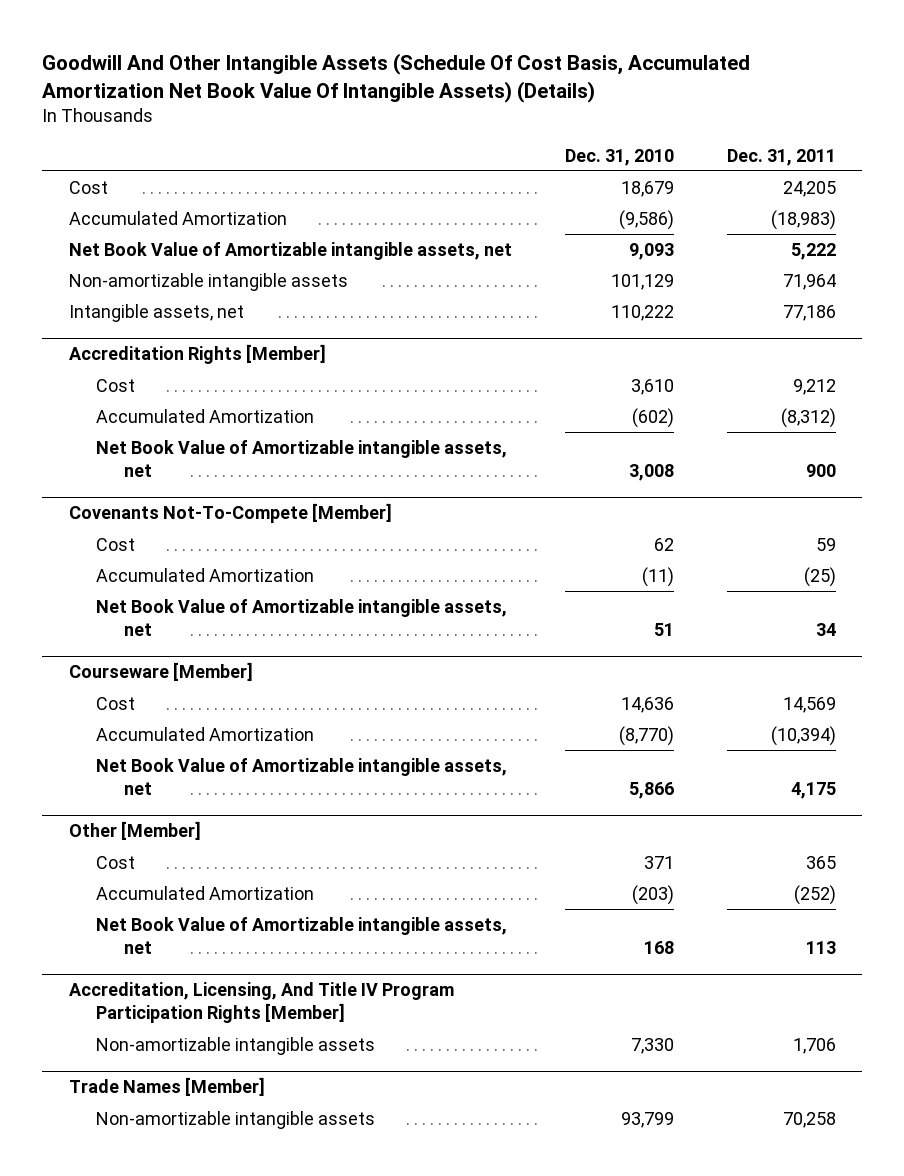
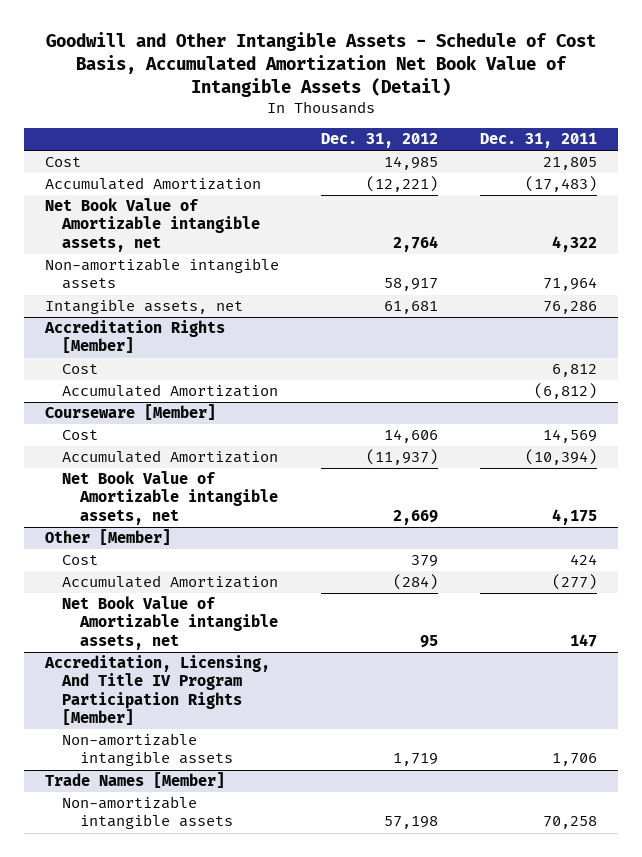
- Goodwill And Other Intangible Assets (Schedule Of Cost Basis, Accumulated Amortization Net Book Value Of Intangible Assets) (Details)
+ Goodwill and Other Intangible Assets - Schedule of Cost Basis, Accumulated Amortization Net Book Value of Intangible Assets (Detail)
- | Dec. 31, 2010 | Dec. 31, 2011
+ | Dec. 31, 2012 | Dec. 31, 2011
- Cost | 18,679 | 24,205
- Accumulated Amortization | (9,586) | (18,983)
- Net Book Value of Amortizable intangible assets, net | 9,093 | 5,222
+ Cost | 14,985 | 21,805
+ Accumulated Amortization | (12,221) | (17,483)
+ Net Book Value of Amortizable intangible assets, net | 2,764 | 4,322
- Intangible assets, net | 110,222 | 77,186
+ Intangible assets, net | 61,681 | 76,286
@ Accreditation Rights [Member]
- Cost | 3,610 | 9,212
- Accumulated Amortization | (602) | (8,312)
- Net Book Value of Amortizable intangible assets, net | 3,008 | 900
- Covenants Not-To-Compete [Member]
- Cost | 62 | 59
- Accumulated Amortization | (11) | (25)
- Net Book Value of Amortizable intangible assets, net | 51 | 34
@ Accreditation Rights [Member]
+ Cost | | 6,812
+ Accumulated Amortization | | (6,812)
@ Other [Member]
- Cost | 371 | 365
- Accumulated Amortization | (203) | (252)
- Net Book Value of Amortizable intangible assets, net | 168 | 113
+ Cost | 379 | 424
+ Accumulated Amortization | (284) | (277)
+ Net Book Value of Amortizable intangible assets, net | 95 | 147

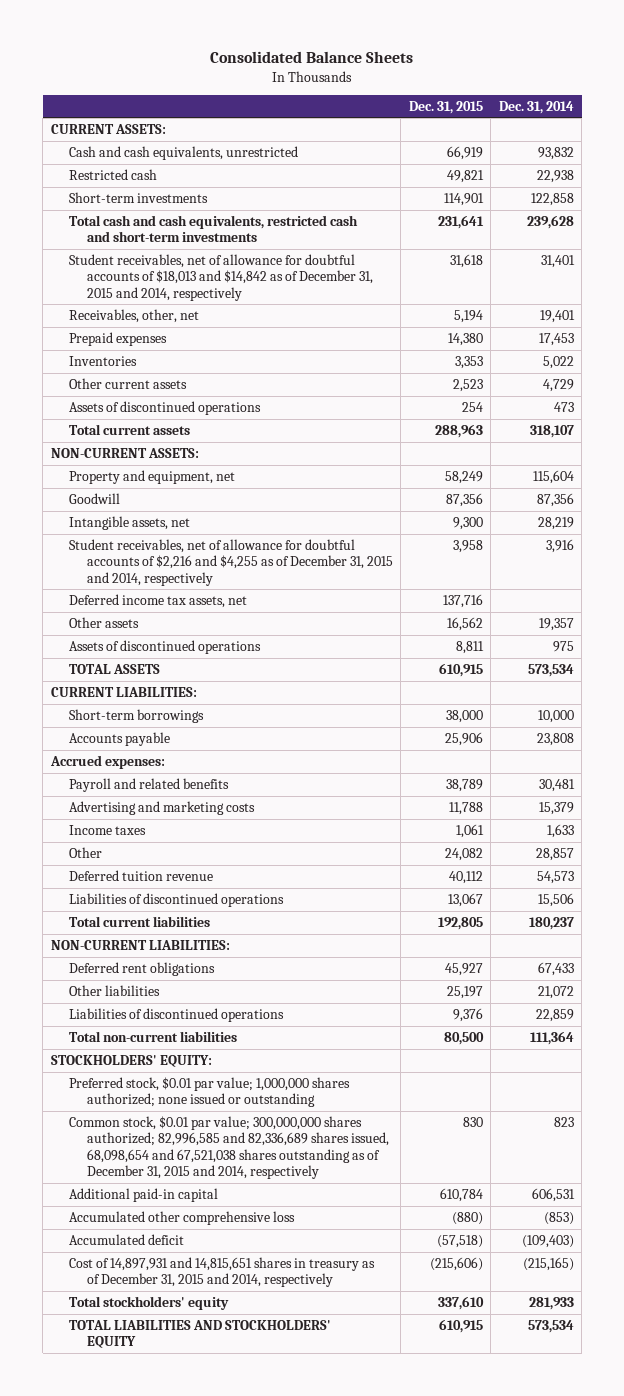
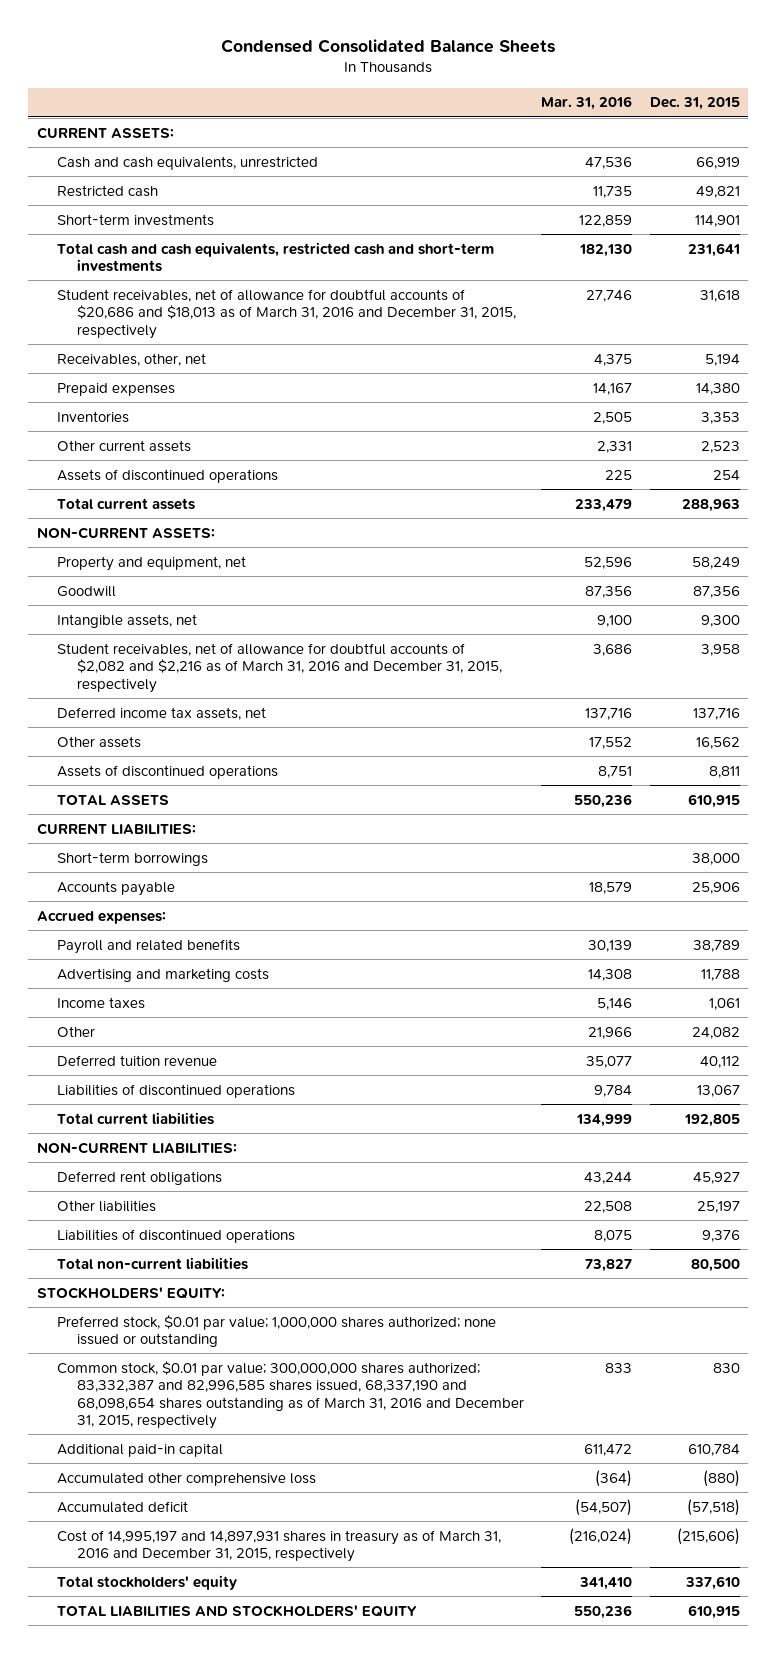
- Consolidated Balance Sheets
+ Condensed Consolidated Balance Sheets
- | Dec. 31, 2015 | Dec. 31, 2014
+ | Mar. 31, 2016 | Dec. 31, 2015
- Student receivables, net of allowance for doubtful accounts of $18,013 and $14,842 as of December 31, 2015 and 2014, respectively | 31,618 | 31,401
+ Student receivables, net of allowance for doubtful accounts of $20,686 and $18,013 as of March 31, 2016 and December 31, 2015, respectively | 27,746 | 31,618
- Student receivables, net of allowance for doubtful accounts of $2,216 and $4,255 as of December 31, 2015 and 2014, respectively | 3,958 | 3,916
+ Student receivables, net of allowance for doubtful accounts of $2,082 and $2,216 as of March 31, 2016 and December 31, 2015, respectively | 3,686 | 3,958
- Common stock, $0.01 par value; 300,000,000 shares authorized; 82,996,585 and 82,336,689 shares issued, 68,098,654 and 67,521,038 shares outstanding as of December 31, 2015 and 2014, respectively | 830 | 823
+ Common stock, $0.01 par value; 300,000,000 shares authorized; 83,332,387 and 82,996,585 shares issued, 68,337,190 and 68,098,654 shares outstanding as of March 31, 2016 and December 31, 2015, respectively | 833 | 830
- Cost of 14,897,931 and 14,815,651 shares in treasury as of December 31, 2015 and 2014, respectively | (215,606) | (215,165)
+ Cost of 14,995,197 and 14,897,931 shares in treasury as of March 31, 2016 and December 31, 2015, respectively | (216,024) | (215,606)

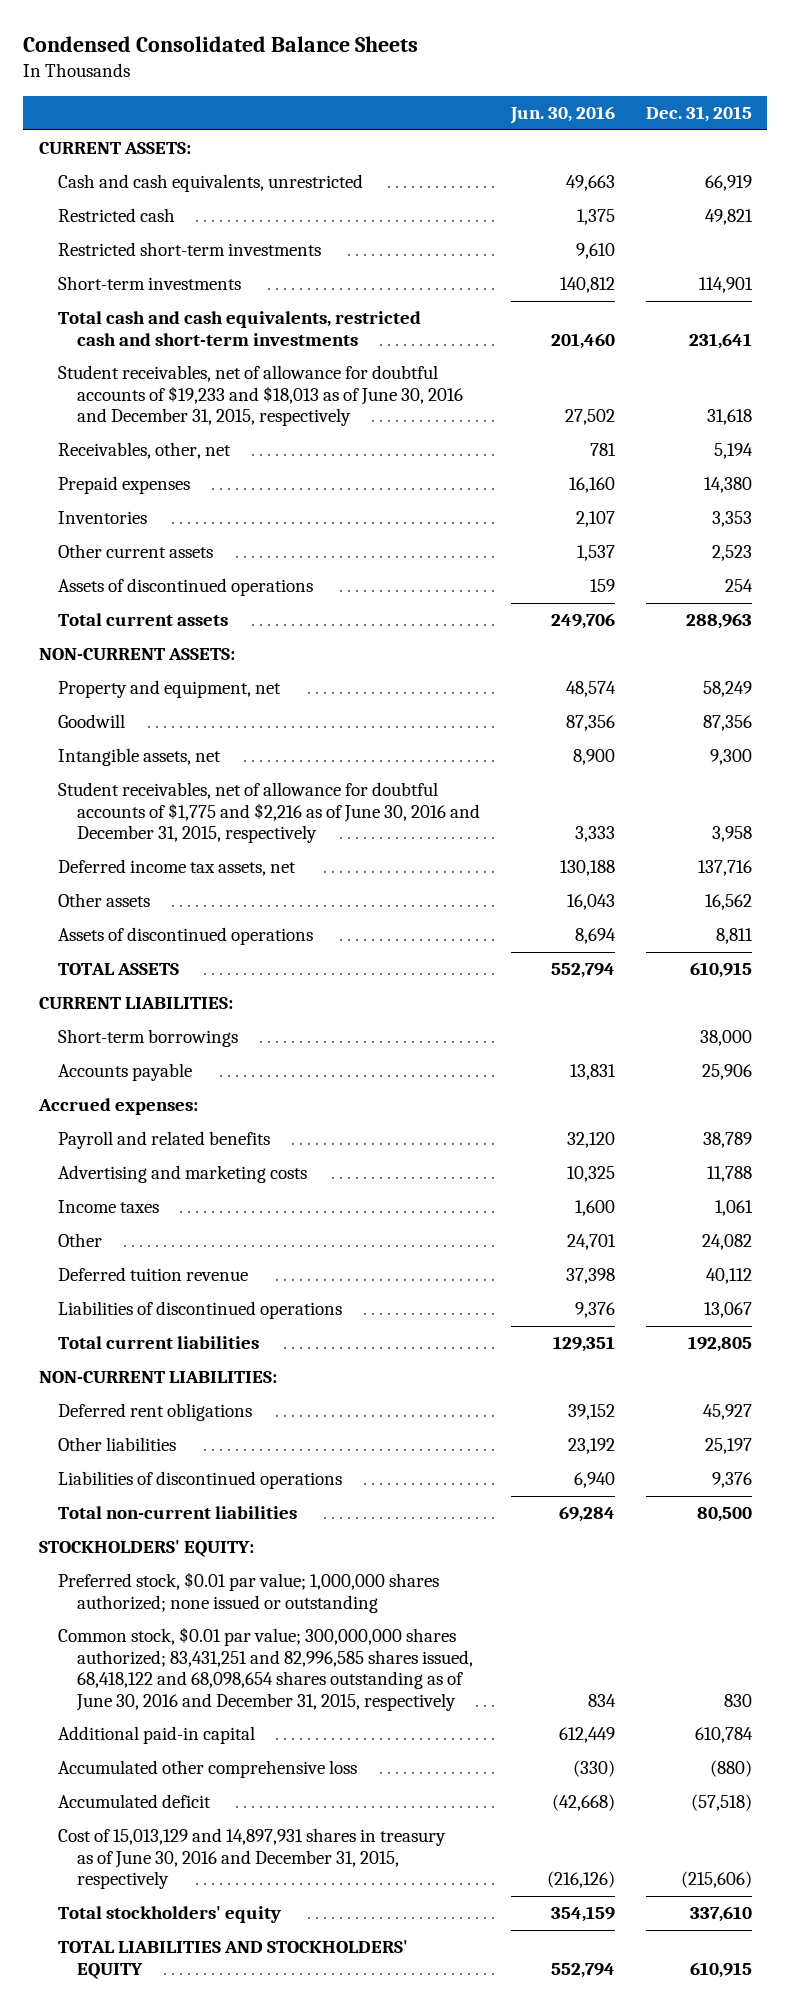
- | Mar. 31, 2016 | Dec. 31, 2015
+ | Jun. 30, 2016 | Dec. 31, 2015
+ Restricted short-term investments | 9,610 |
- Student receivables, net of allowance for doubtful accounts of $20,686 and $18,013 as of March 31, 2016 and December 31, 2015, respectively | 27,746 | 31,618
+ Student receivables, net of allowance for doubtful accounts of $19,233 and $18,013 as of June 30, 2016 and December 31, 2015, respectively | 27,502 | 31,618
- Student receivables, net of allowance for doubtful accounts of $2,082 and $2,216 as of March 31, 2016 and December 31, 2015, respectively | 3,686 | 3,958
+ Student receivables, net of allowance for doubtful accounts of $1,775 and $2,216 as of June 30, 2016 and December 31, 2015, respectively | 3,333 | 3,958
- Common stock, $0.01 par value; 300,000,000 shares authorized; 83,332,387 and 82,996,585 shares issued, 68,337,190 and 68,098,654 shares outstanding as of March 31, 2016 and December 31, 2015, respectively | 833 | 830
+ Common stock, $0.01 par value; 300,000,000 shares authorized; 83,431,251 and 82,996,585 shares issued, 68,418,122 and 68,098,654 shares outstanding as of June 30, 2016 and December 31, 2015, respectively | 834 | 830
- Cost of 14,995,197 and 14,897,931 shares in treasury as of March 31, 2016 and December 31, 2015, respectively | (216,024) | (215,606)
+ Cost of 15,013,129 and 14,897,931 shares in treasury as of June 30, 2016 and December 31, 2015, respectively | (216,126) | (215,606)

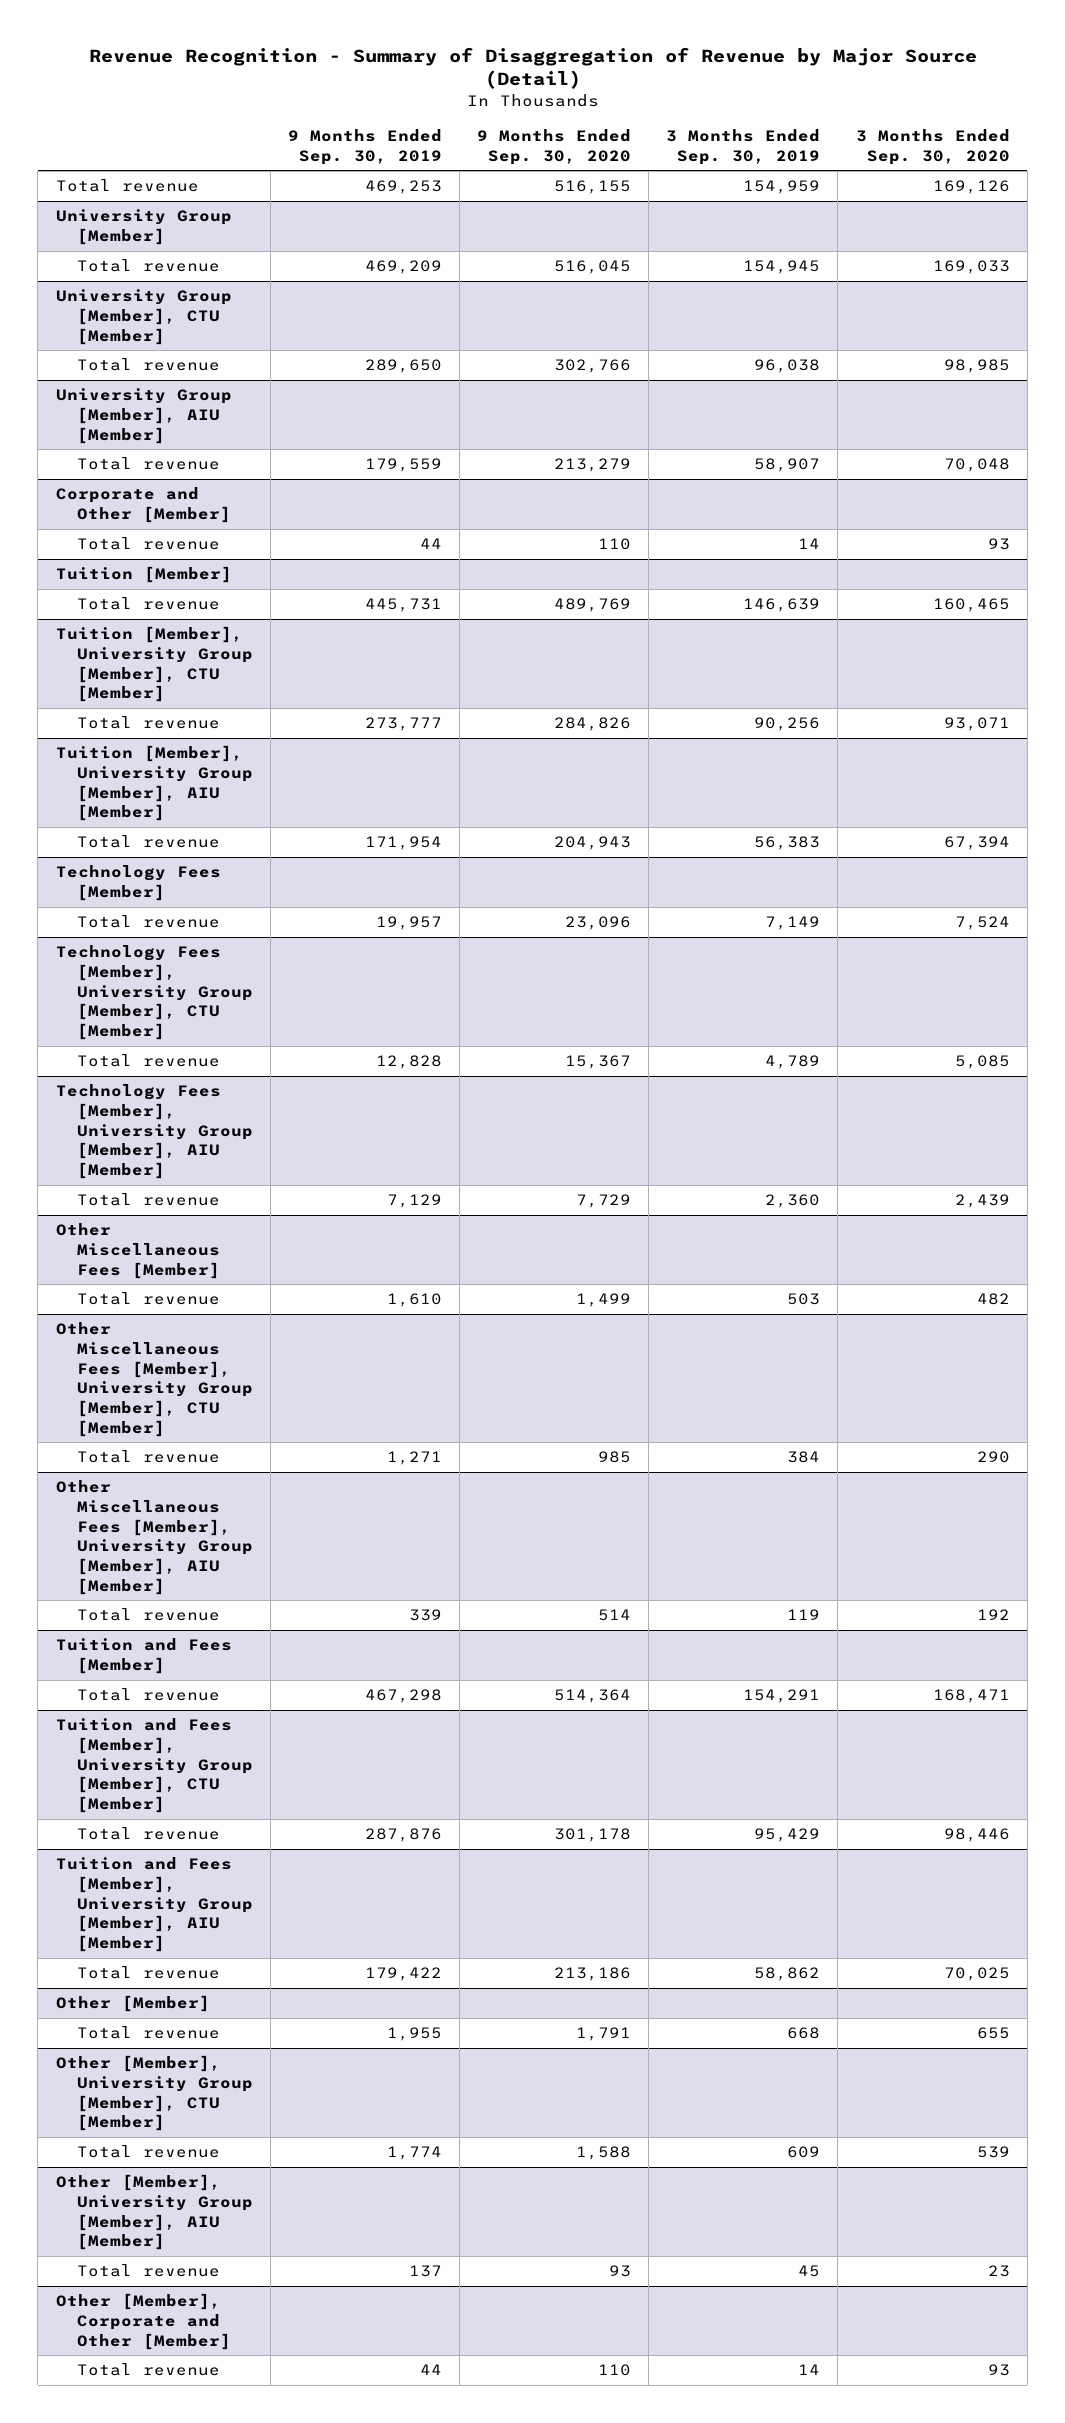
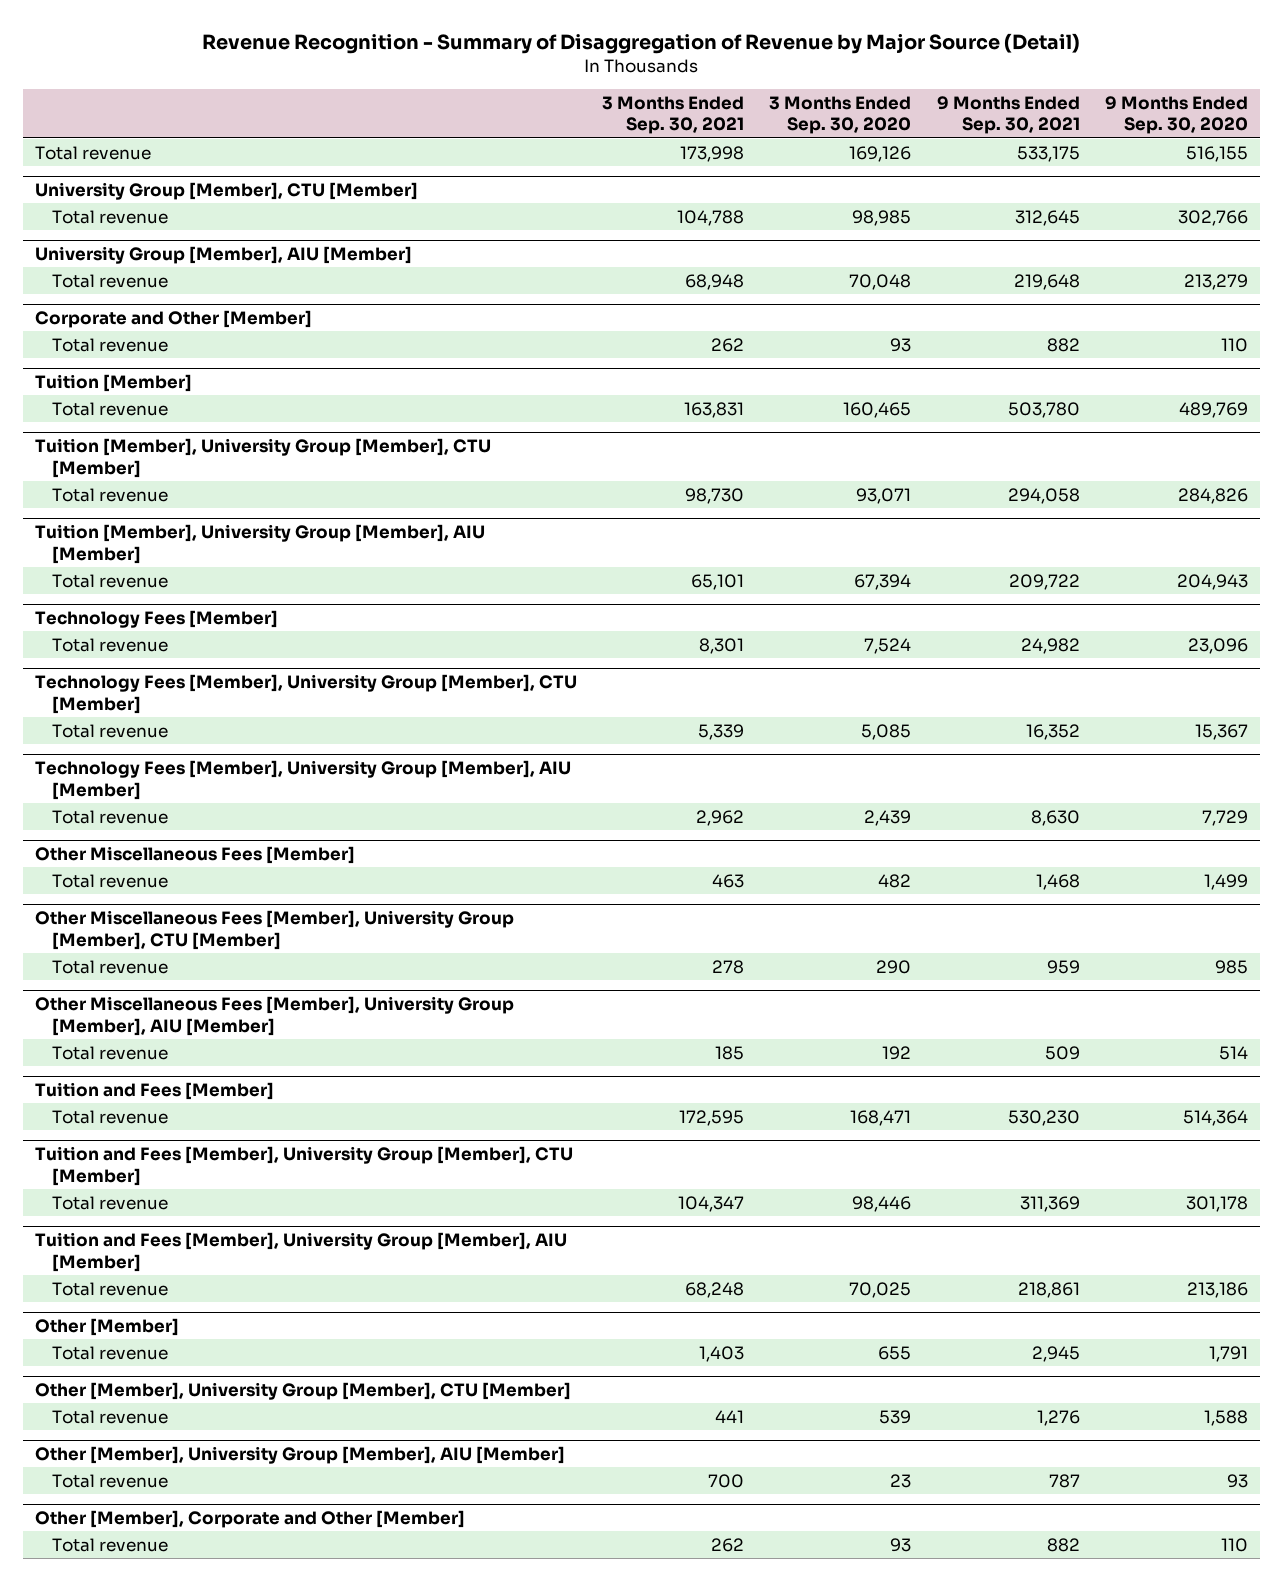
- | 9 Months Ended Sep. 30, 2019 | 9 Months Ended Sep. 30, 2020 | 3 Months Ended Sep. 30, 2019 | 3 Months Ended Sep. 30, 2020
+ | 3 Months Ended Sep. 30, 2021 | 3 Months Ended Sep. 30, 2020 | 9 Months Ended Sep. 30, 2021 | 9 Months Ended Sep. 30, 2020
- University Group [Member]
- Total revenue | 469,209 | 516,045 | 154,945 | 169,033

